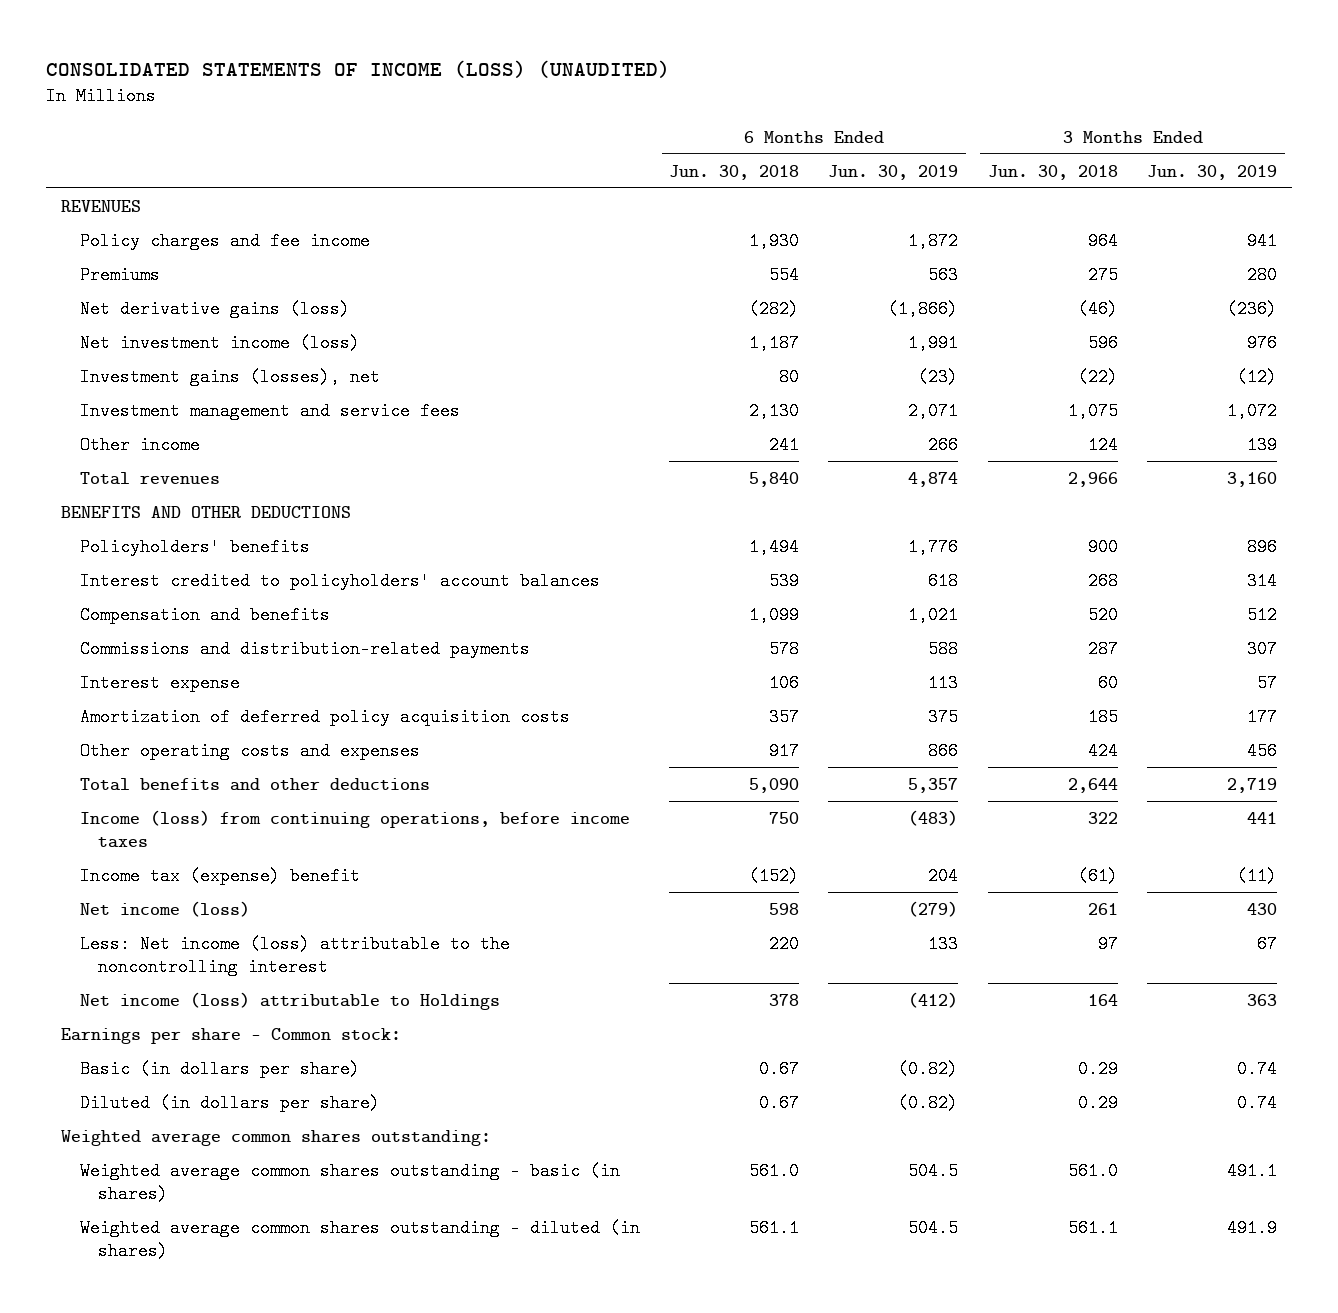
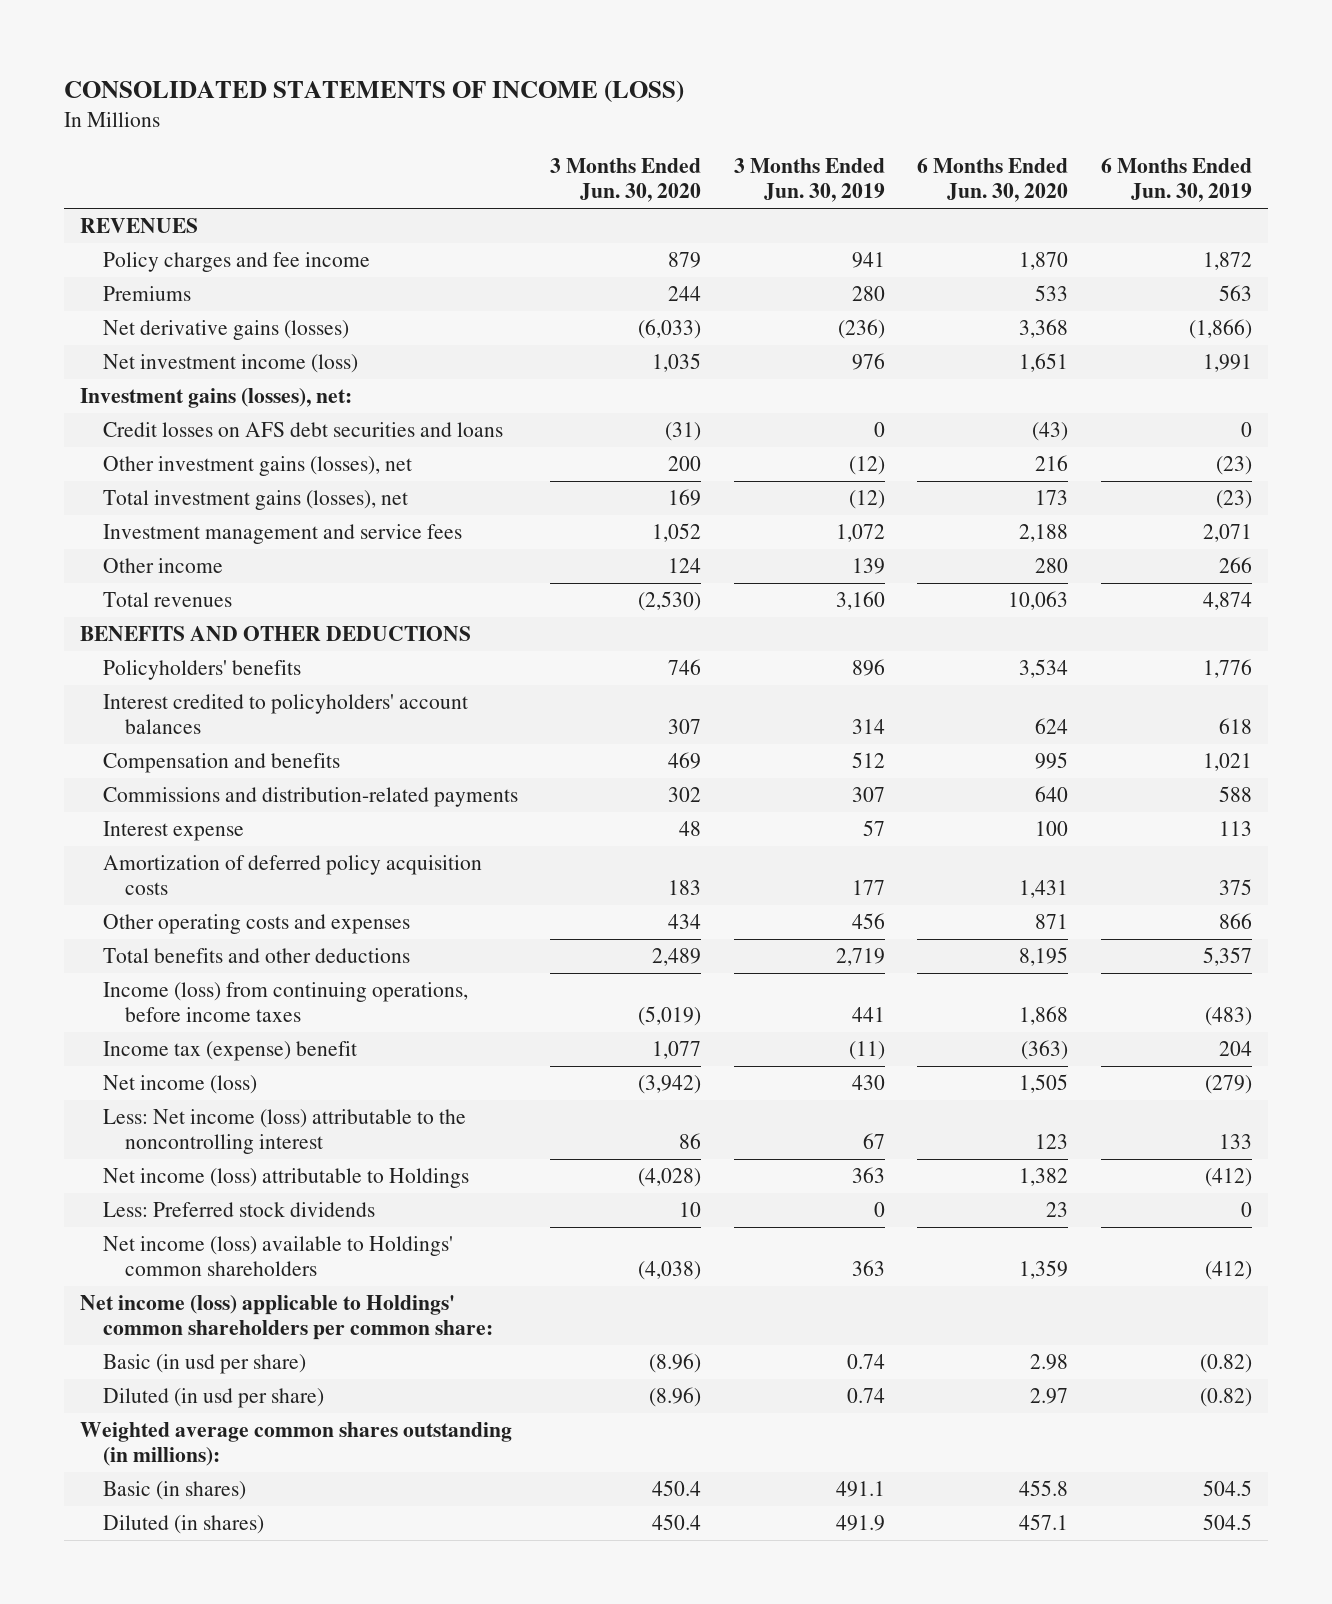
- CONSOLIDATED STATEMENTS OF INCOME (LOSS) (UNAUDITED)
+ CONSOLIDATED STATEMENTS OF INCOME (LOSS)
- | 6 Months Ended Jun. 30, 2018 | 6 Months Ended Jun. 30, 2019 | 3 Months Ended Jun. 30, 2018 | 3 Months Ended Jun. 30, 2019
+ | 3 Months Ended Jun. 30, 2020 | 3 Months Ended Jun. 30, 2019 | 6 Months Ended Jun. 30, 2020 | 6 Months Ended Jun. 30, 2019
- Net derivative gains (loss) | (282) | (1,866) | (46) | (236)
+ Net derivative gains (losses) | (6,033) | (236) | 3,368 | (1,866)
- Investment gains (losses), net | 80 | (23) | (22) | (12)
+ Investment gains (losses), net:
+ Credit losses on AFS debt securities and loans | (31) | 0 | (43) | 0
+ Other investment gains (losses), net | 200 | (12) | 216 | (23)
+ Total investment gains (losses), net | 169 | (12) | 173 | (23)
- Earnings per share - Common stock:
- Basic (in dollars per share) | 0.67 | (0.82) | 0.29 | 0.74
- Diluted (in dollars per share) | 0.67 | (0.82) | 0.29 | 0.74
- Weighted average common shares outstanding:
- Weighted average common shares outstanding - basic (in shares) | 561.0 | 504.5 | 561.0 | 491.1
- Weighted average common shares outstanding - diluted (in shares) | 561.1 | 504.5 | 561.1 | 491.9
+ Less: Preferred stock dividends | 10 | 0 | 23 | 0
+ Net income (loss) available to Holdings' common shareholders | (4,038) | 363 | 1,359 | (412)
+ Net income (loss) applicable to Holdings' common shareholders per common share:
+ Basic (in usd per share) | (8.96) | 0.74 | 2.98 | (0.82)
+ Diluted (in usd per share) | (8.96) | 0.74 | 2.97 | (0.82)
+ Weighted average common shares outstanding (in millions):
+ Basic (in shares) | 450.4 | 491.1 | 455.8 | 504.5
+ Diluted (in shares) | 450.4 | 491.9 | 457.1 | 504.5

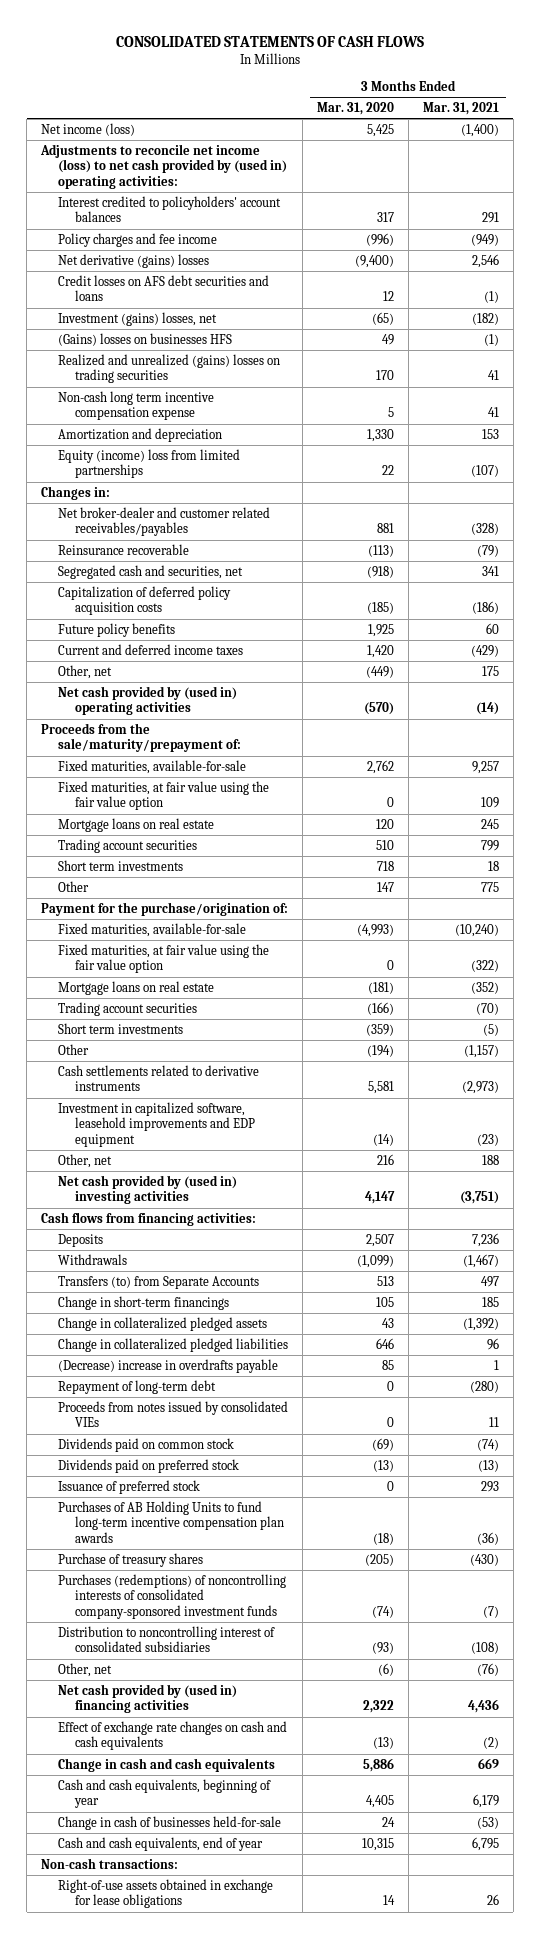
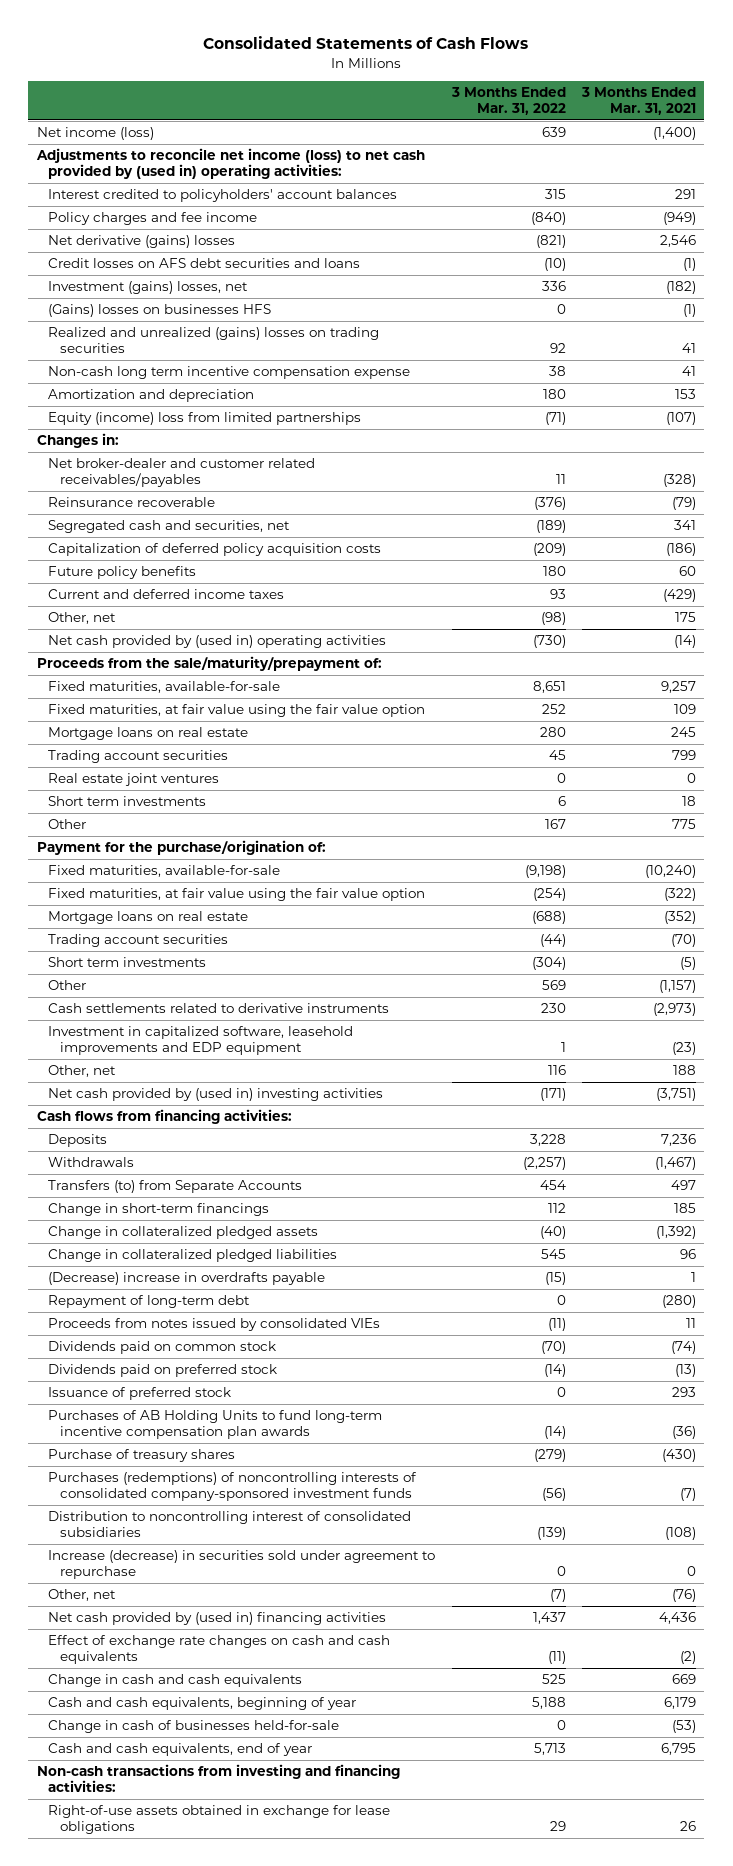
- CONSOLIDATED STATEMENTS OF CASH FLOWS
+ Consolidated Statements of Cash Flows
- | 3 Months Ended Mar. 31, 2020 | 3 Months Ended Mar. 31, 2021
+ | 3 Months Ended Mar. 31, 2022 | 3 Months Ended Mar. 31, 2021
+ Real estate joint ventures | 0 | 0
+ Increase (decrease) in securities sold under agreement to repurchase | 0 | 0
- Non-cash transactions:
+ Non-cash transactions from investing and financing activities:

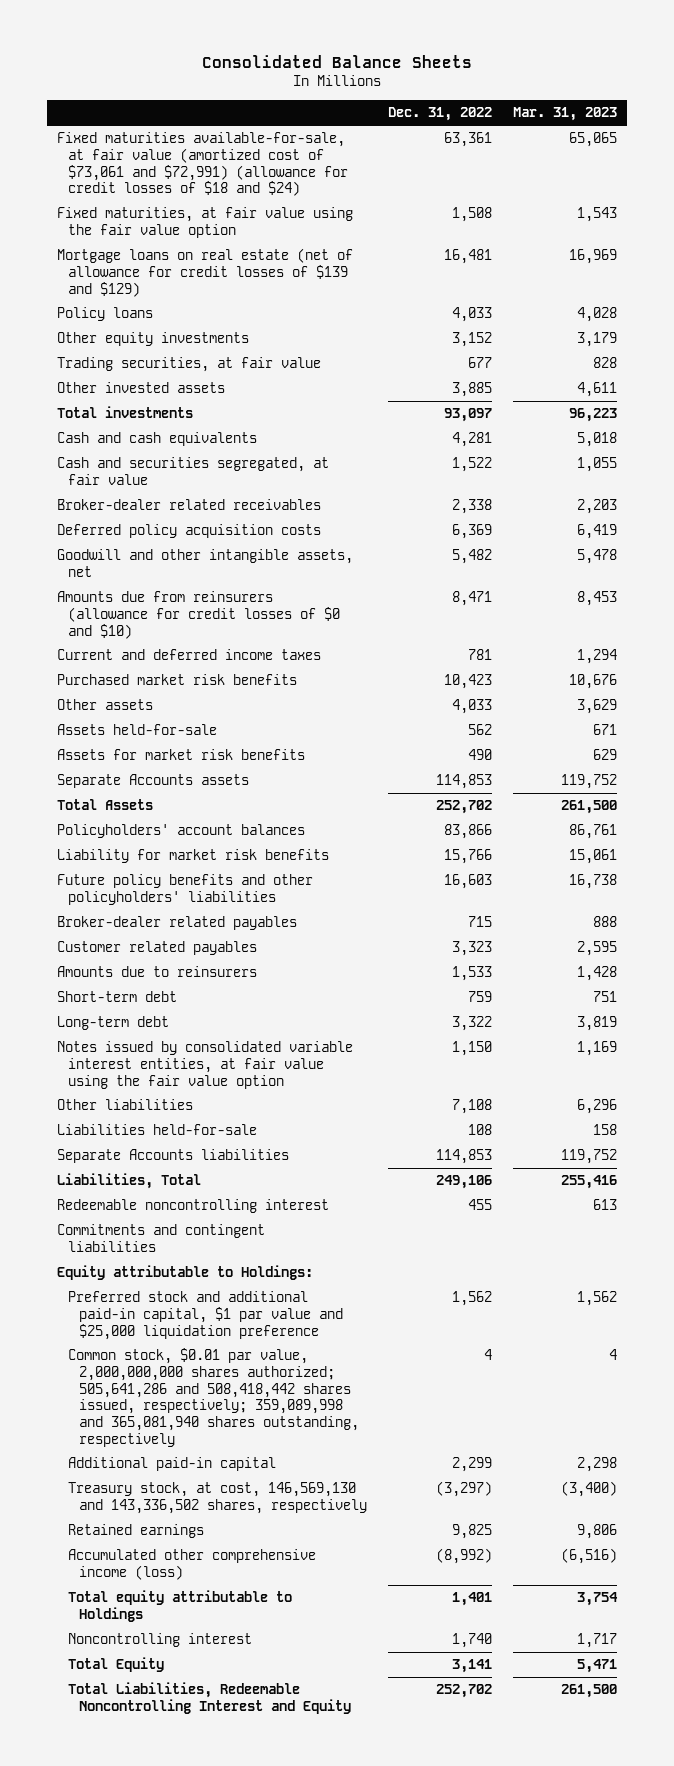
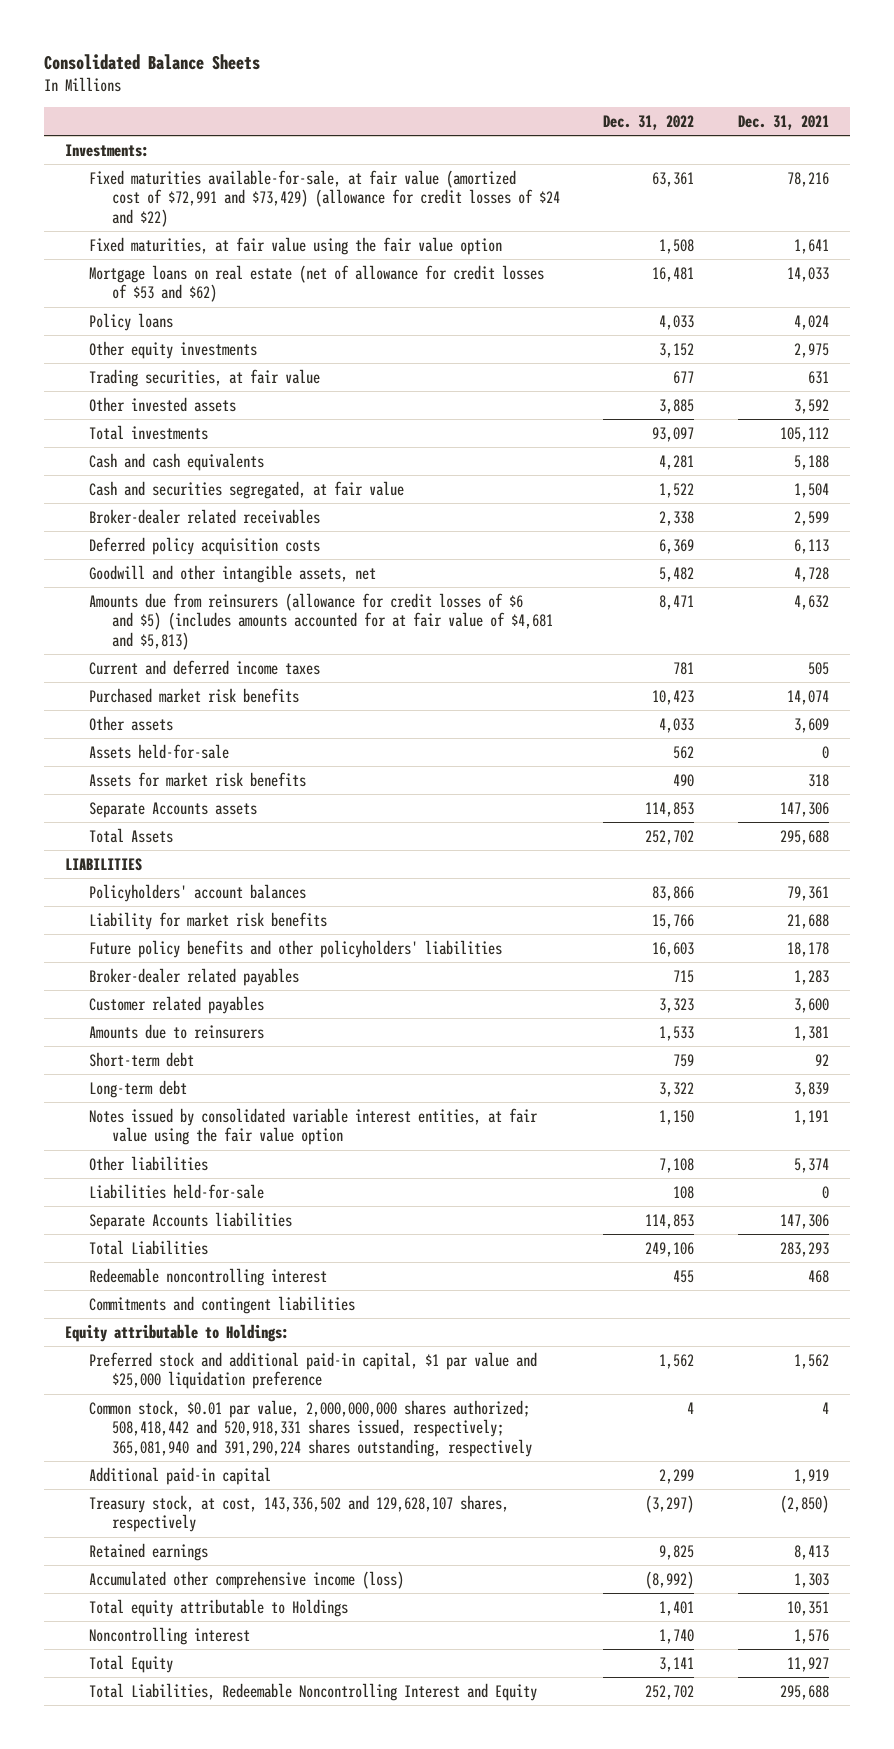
- | Dec. 31, 2022 | Mar. 31, 2023
+ | Dec. 31, 2022 | Dec. 31, 2021
- Fixed maturities available-for-sale, at fair value (amortized cost of $73,061 and $72,991) (allowance for credit losses of $18 and $24) | 63,361 | 65,065
+ Investments:
+ Fixed maturities available-for-sale, at fair value (amortized cost of $72,991 and $73,429) (allowance for credit losses of $24 and $22) | 63,361 | 78,216
- Mortgage loans on real estate (net of allowance for credit losses of $139 and $129) | 16,481 | 16,969
+ Mortgage loans on real estate (net of allowance for credit losses of $53 and $62) | 16,481 | 14,033
- Amounts due from reinsurers (allowance for credit losses of $0 and $10) | 8,471 | 8,453
+ Amounts due from reinsurers (allowance for credit losses of $6 and $5) (includes amounts accounted for at fair value of $4,681 and $5,813) | 8,471 | 4,632
+ LIABILITIES
- Liabilities, Total | 249,106 | 255,416
+ Total Liabilities | 249,106 | 283,293
- Common stock, $0.01 par value, 2,000,000,000 shares authorized; 505,641,286 and 508,418,442 shares issued, respectively; 359,089,998 and 365,081,940 shares outstanding, respectively | 4 | 4
+ Common stock, $0.01 par value, 2,000,000,000 shares authorized; 508,418,442 and 520,918,331 shares issued, respectively; 365,081,940 and 391,290,224 shares outstanding, respectively | 4 | 4
- Treasury stock, at cost, 146,569,130 and 143,336,502 shares, respectively | (3,297) | (3,400)
+ Treasury stock, at cost, 143,336,502 and 129,628,107 shares, respectively | (3,297) | (2,850)

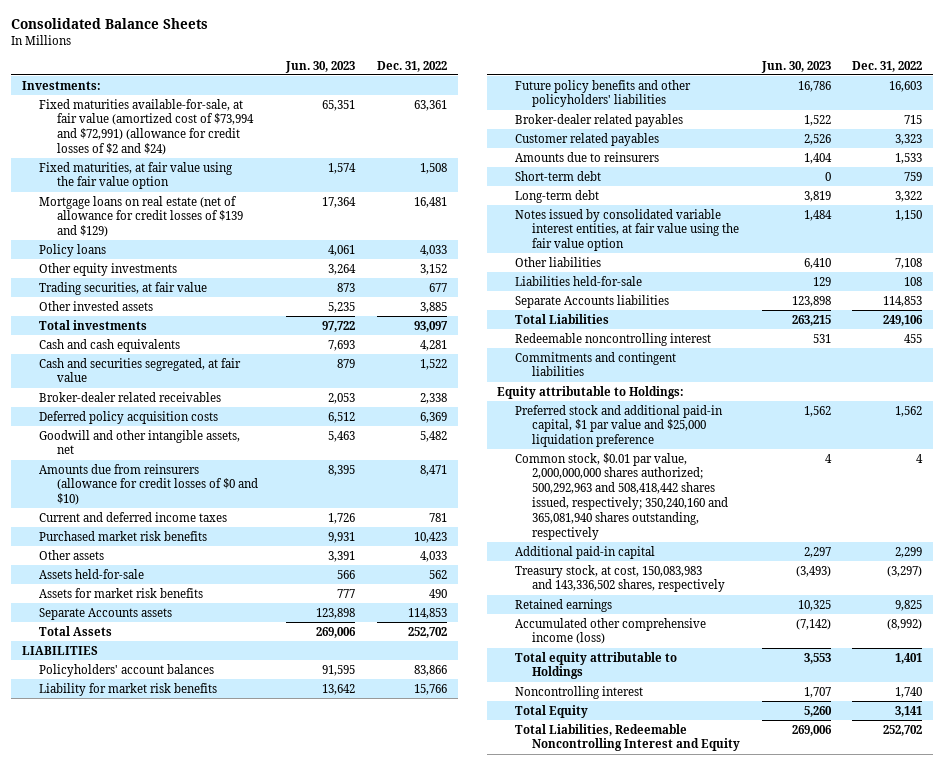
- | Dec. 31, 2022 | Dec. 31, 2021
+ | Jun. 30, 2023 | Dec. 31, 2022
- Fixed maturities available-for-sale, at fair value (amortized cost of $72,991 and $73,429) (allowance for credit losses of $24 and $22) | 63,361 | 78,216
+ Fixed maturities available-for-sale, at fair value (amortized cost of $73,994 and $72,991) (allowance for credit losses of $2 and $24) | 65,351 | 63,361
- Mortgage loans on real estate (net of allowance for credit losses of $53 and $62) | 16,481 | 14,033
+ Mortgage loans on real estate (net of allowance for credit losses of $139 and $129) | 17,364 | 16,481
- Amounts due from reinsurers (allowance for credit losses of $6 and $5) (includes amounts accounted for at fair value of $4,681 and $5,813) | 8,471 | 4,632
+ Amounts due from reinsurers (allowance for credit losses of $0 and $10) | 8,395 | 8,471
- Common stock, $0.01 par value, 2,000,000,000 shares authorized; 508,418,442 and 520,918,331 shares issued, respectively; 365,081,940 and 391,290,224 shares outstanding, respectively | 4 | 4
+ Common stock, $0.01 par value, 2,000,000,000 shares authorized; 500,292,963 and 508,418,442 shares issued, respectively; 350,240,160 and 365,081,940 shares outstanding, respectively | 4 | 4
- Treasury stock, at cost, 143,336,502 and 129,628,107 shares, respectively | (3,297) | (2,850)
+ Treasury stock, at cost, 150,083,983 and 143,336,502 shares, respectively | (3,493) | (3,297)

